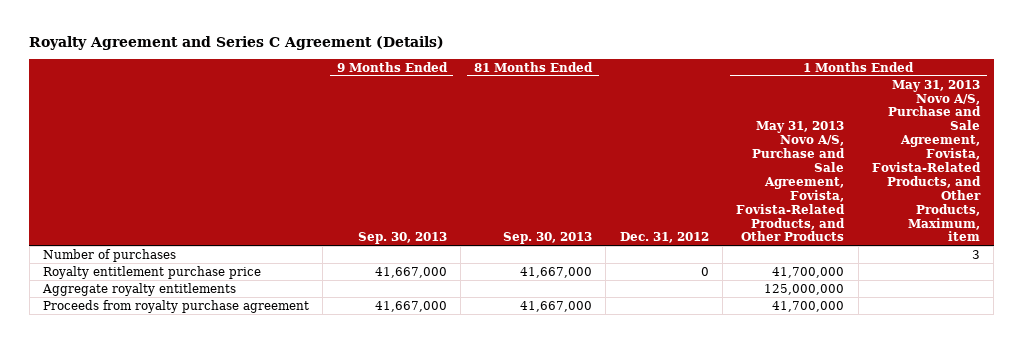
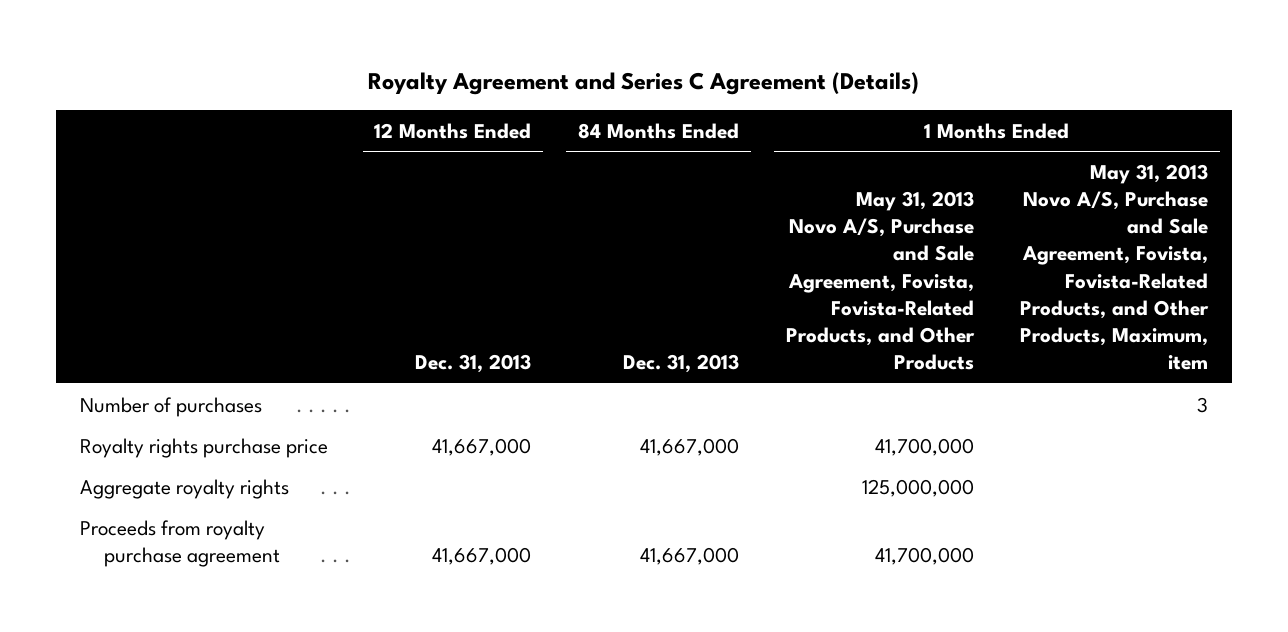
- | 9 Months Ended Sep. 30, 2013 | 81 Months Ended Sep. 30, 2013 | Dec. 31, 2012 | 1 Months Ended May 31, 2013 Novo A/S, Purchase and Sale Agreement, Fovista, Fovista-Related Products, and Other Products | 1 Months Ended May 31, 2013 Novo A/S, Purchase and Sale Agreement, Fovista, Fovista-Related Products, and Other Products, Maximum, item
+ | 12 Months Ended Dec. 31, 2013 | 84 Months Ended Dec. 31, 2013 | 1 Months Ended May 31, 2013 Novo A/S, Purchase and Sale Agreement, Fovista, Fovista-Related Products, and Other Products | 1 Months Ended May 31, 2013 Novo A/S, Purchase and Sale Agreement, Fovista, Fovista-Related Products, and Other Products, Maximum, item
- Royalty entitlement purchase price | 41,667,000 | 41,667,000 | 0 | 41,700,000 |
- Aggregate royalty entitlements | | | | 125,000,000 |
+ Royalty rights purchase price | 41,667,000 | 41,667,000 | 41,700,000 |
+ Aggregate royalty rights | | | 125,000,000 |

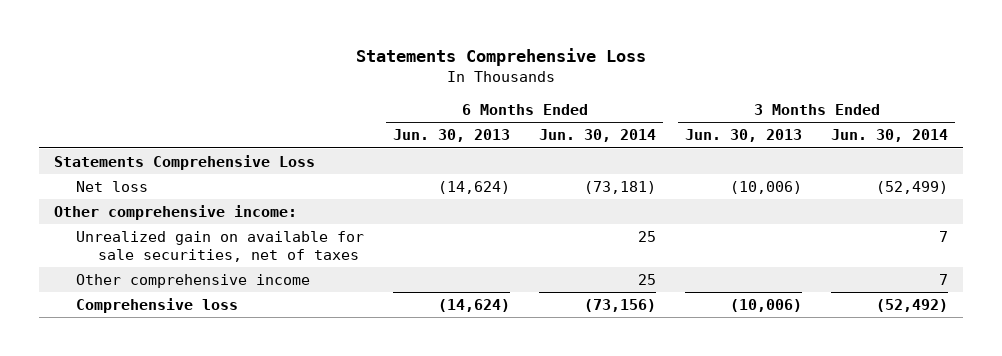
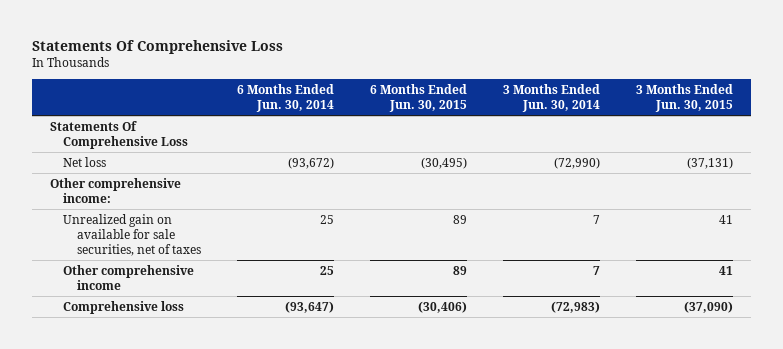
- Statements Comprehensive Loss
+ Statements Of Comprehensive Loss
- | 6 Months Ended Jun. 30, 2013 | 6 Months Ended Jun. 30, 2014 | 3 Months Ended Jun. 30, 2013 | 3 Months Ended Jun. 30, 2014
+ | 6 Months Ended Jun. 30, 2014 | 6 Months Ended Jun. 30, 2015 | 3 Months Ended Jun. 30, 2014 | 3 Months Ended Jun. 30, 2015
- Statements Comprehensive Loss
- Net loss | (14,624) | (73,181) | (10,006) | (52,499)
+ Statements Of Comprehensive Loss
+ Net loss | (93,672) | (30,495) | (72,990) | (37,131)
- Comprehensive loss | (14,624) | (73,156) | (10,006) | (52,492)
+ Comprehensive loss | (93,647) | (30,406) | (72,983) | (37,090)

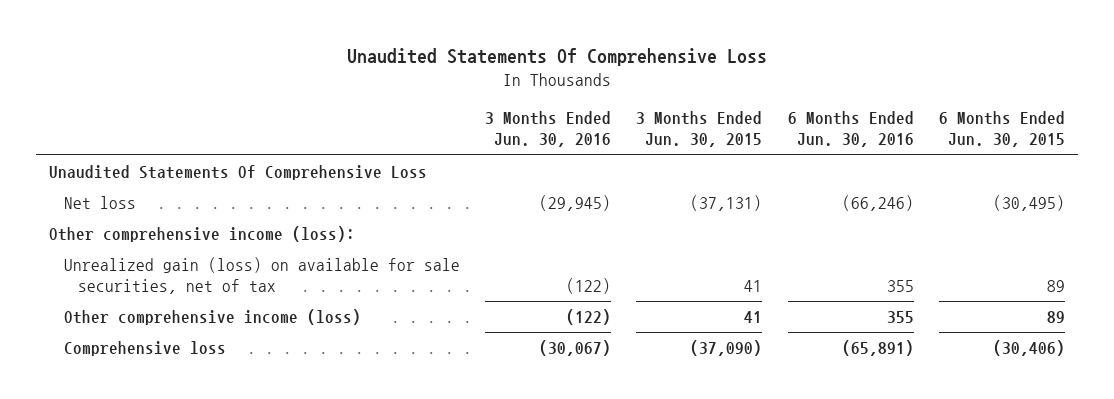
- Statements Of Comprehensive Loss
+ Unaudited Statements Of Comprehensive Loss
- | 6 Months Ended Jun. 30, 2014 | 6 Months Ended Jun. 30, 2015 | 3 Months Ended Jun. 30, 2014 | 3 Months Ended Jun. 30, 2015
+ | 3 Months Ended Jun. 30, 2016 | 3 Months Ended Jun. 30, 2015 | 6 Months Ended Jun. 30, 2016 | 6 Months Ended Jun. 30, 2015
- Statements Of Comprehensive Loss
+ Unaudited Statements Of Comprehensive Loss
- Other comprehensive income:
- Unrealized gain on available for sale securities, net of taxes | 25 | 89 | 7 | 41
- Other comprehensive income | 25 | 89 | 7 | 41
+ Other comprehensive income (loss):
+ Unrealized gain (loss) on available for sale securities, net of tax | (122) | 41 | 355 | 89
+ Other comprehensive income (loss) | (122) | 41 | 355 | 89

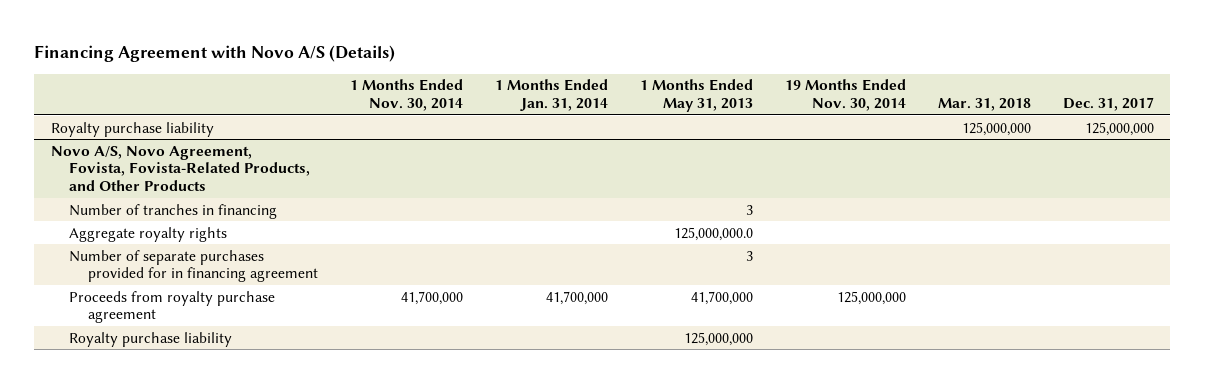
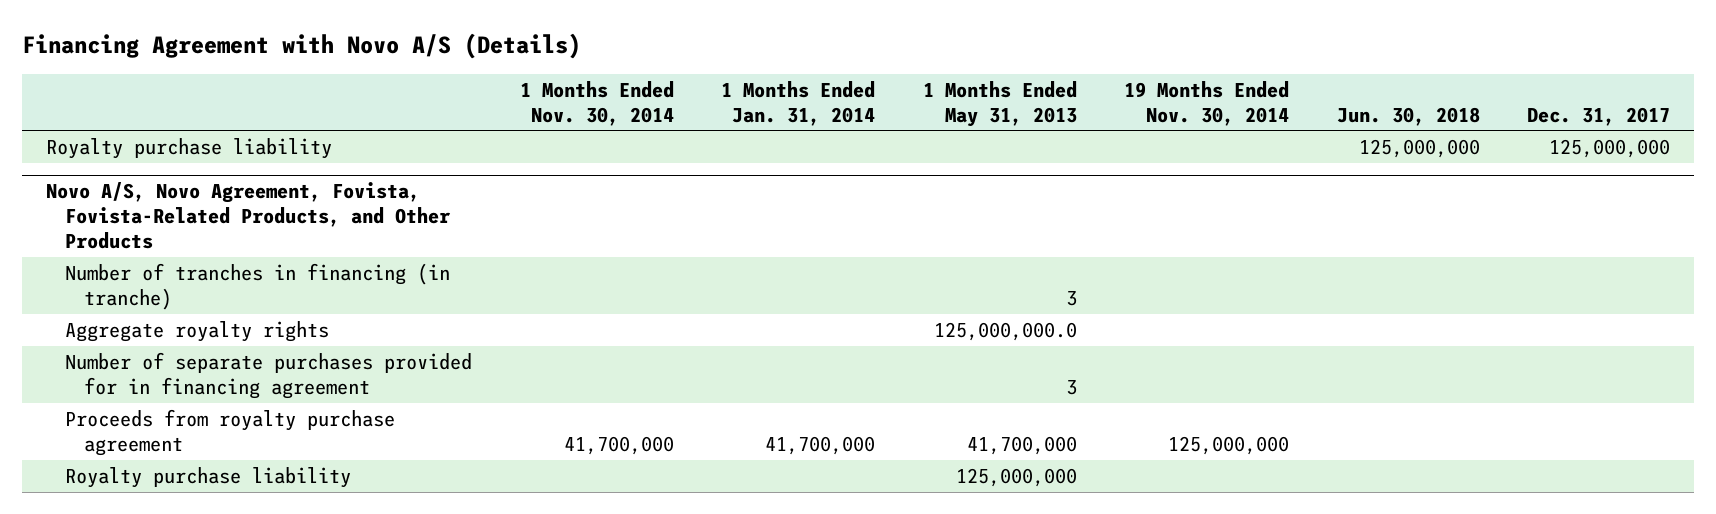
- | 1 Months Ended Nov. 30, 2014 | 1 Months Ended Jan. 31, 2014 | 1 Months Ended May 31, 2013 | 19 Months Ended Nov. 30, 2014 | Mar. 31, 2018 | Dec. 31, 2017
+ | 1 Months Ended Nov. 30, 2014 | 1 Months Ended Jan. 31, 2014 | 1 Months Ended May 31, 2013 | 19 Months Ended Nov. 30, 2014 | Jun. 30, 2018 | Dec. 31, 2017
@ Novo A/S, Novo Agreement, Fovista, Fovista-Related Products, and Other Products
- Number of tranches in financing | | | 3 | | |
+ Number of tranches in financing (in tranche) | | | 3 | | |

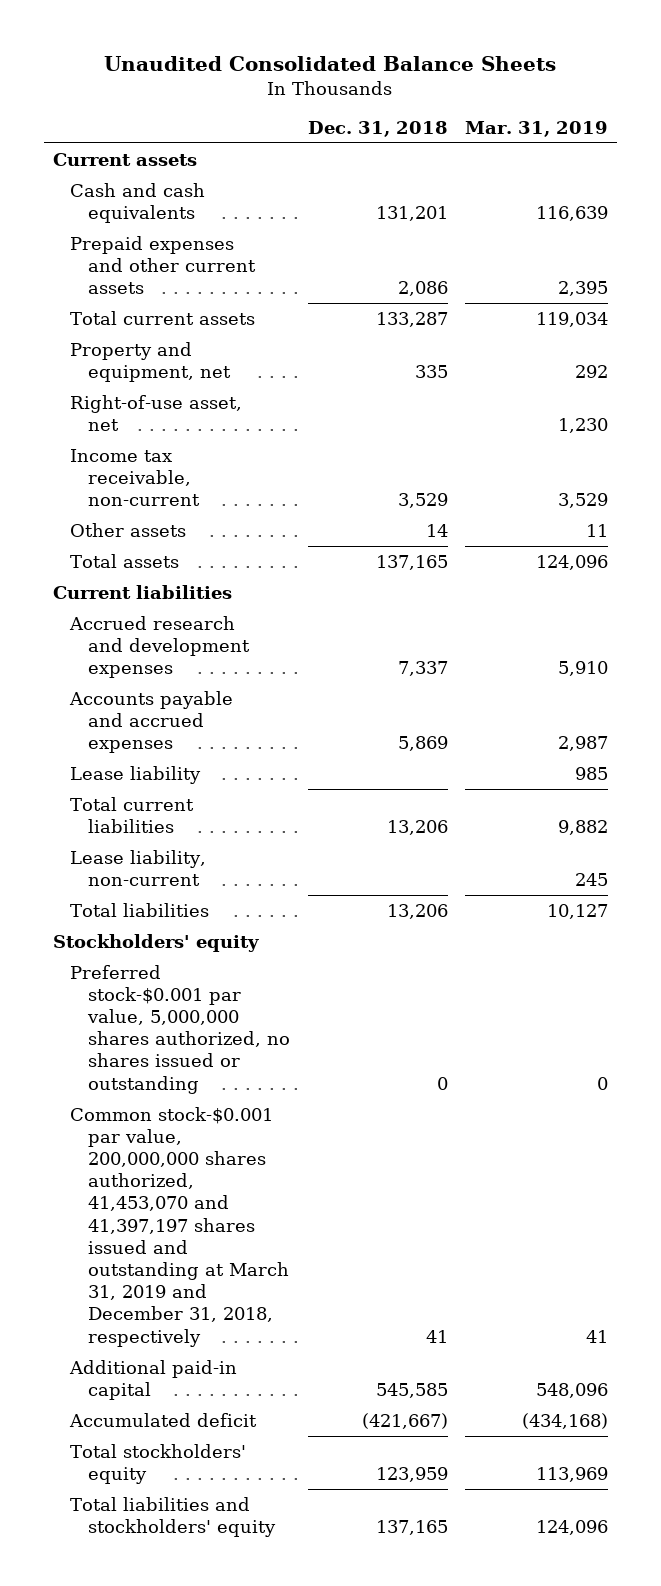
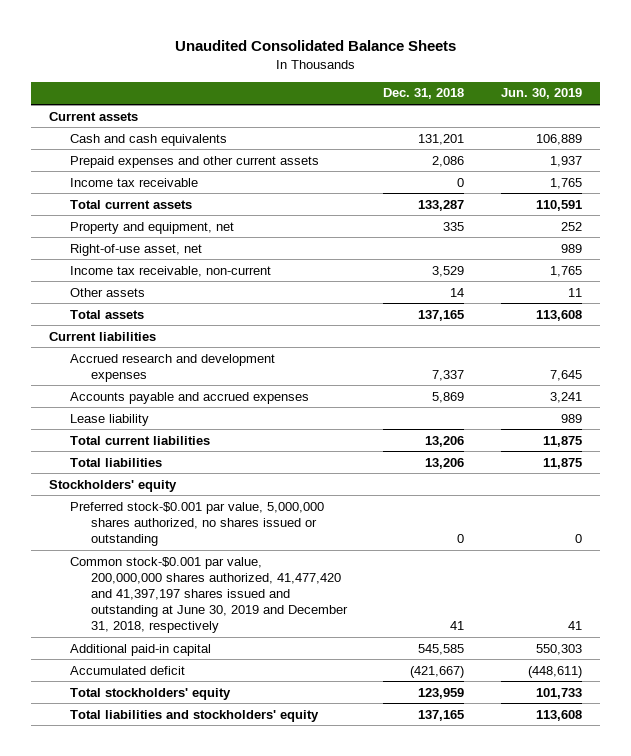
- | Dec. 31, 2018 | Mar. 31, 2019
+ | Dec. 31, 2018 | Jun. 30, 2019
+ Income tax receivable | 0 | 1,765
- Lease liability, non-current | | 245
- Common stock-$0.001 par value, 200,000,000 shares authorized, 41,453,070 and 41,397,197 shares issued and outstanding at March 31, 2019 and December 31, 2018, respectively | 41 | 41
+ Common stock-$0.001 par value, 200,000,000 shares authorized, 41,477,420 and 41,397,197 shares issued and outstanding at June 30, 2019 and December 31, 2018, respectively | 41 | 41

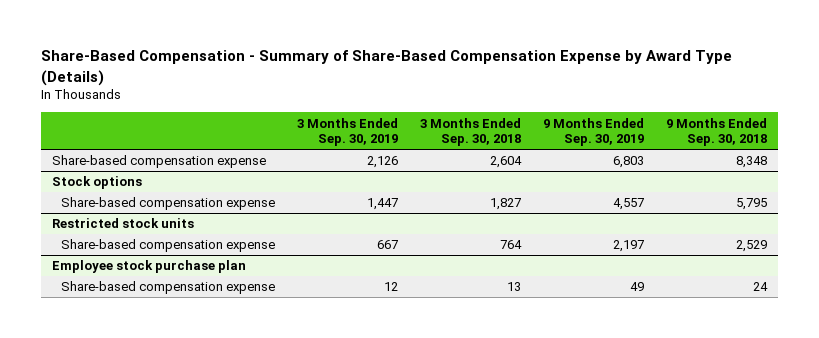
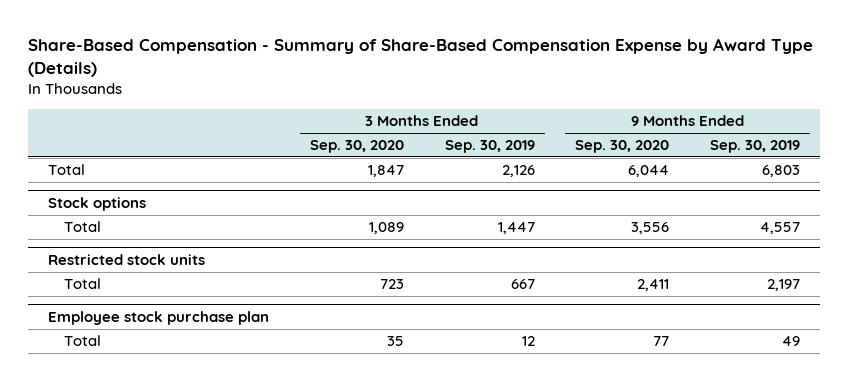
- | 3 Months Ended Sep. 30, 2019 | 3 Months Ended Sep. 30, 2018 | 9 Months Ended Sep. 30, 2019 | 9 Months Ended Sep. 30, 2018
+ | 3 Months Ended Sep. 30, 2020 | 3 Months Ended Sep. 30, 2019 | 9 Months Ended Sep. 30, 2020 | 9 Months Ended Sep. 30, 2019
- Share-based compensation expense | 2,126 | 2,604 | 6,803 | 8,348
+ Total | 1,847 | 2,126 | 6,044 | 6,803
@ Stock options
- Share-based compensation expense | 1,447 | 1,827 | 4,557 | 5,795
+ Total | 1,089 | 1,447 | 3,556 | 4,557
@ Restricted stock units
- Share-based compensation expense | 667 | 764 | 2,197 | 2,529
+ Total | 723 | 667 | 2,411 | 2,197
@ Employee stock purchase plan
- Share-based compensation expense | 12 | 13 | 49 | 24
+ Total | 35 | 12 | 77 | 49

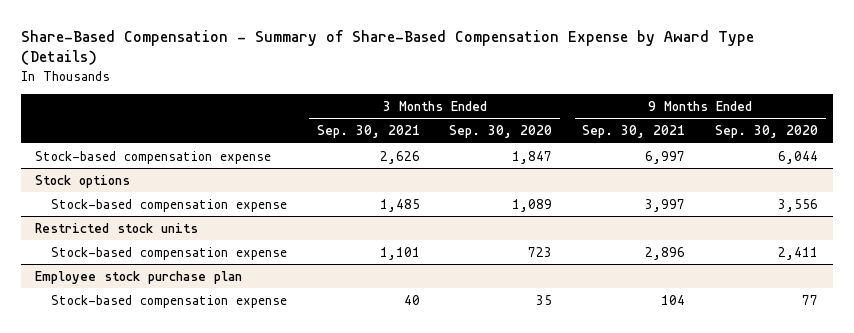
- | 3 Months Ended Sep. 30, 2020 | 3 Months Ended Sep. 30, 2019 | 9 Months Ended Sep. 30, 2020 | 9 Months Ended Sep. 30, 2019
+ | 3 Months Ended Sep. 30, 2021 | 3 Months Ended Sep. 30, 2020 | 9 Months Ended Sep. 30, 2021 | 9 Months Ended Sep. 30, 2020
- Total | 1,847 | 2,126 | 6,044 | 6,803
+ Stock-based compensation expense | 2,626 | 1,847 | 6,997 | 6,044
@ Stock options
- Total | 1,089 | 1,447 | 3,556 | 4,557
+ Stock-based compensation expense | 1,485 | 1,089 | 3,997 | 3,556
@ Restricted stock units
- Total | 723 | 667 | 2,411 | 2,197
+ Stock-based compensation expense | 1,101 | 723 | 2,896 | 2,411
@ Employee stock purchase plan
- Total | 35 | 12 | 77 | 49
+ Stock-based compensation expense | 40 | 35 | 104 | 77

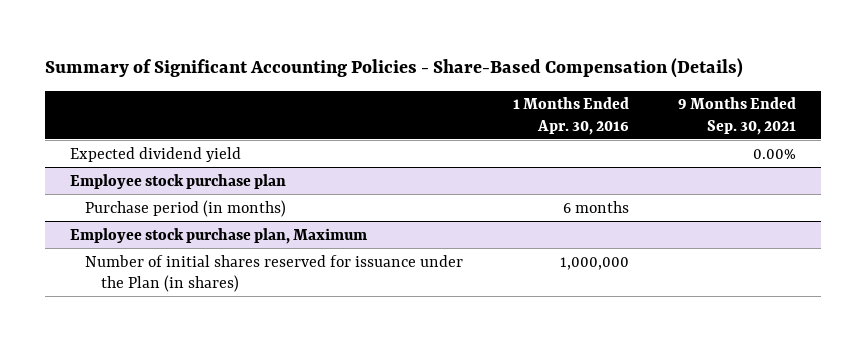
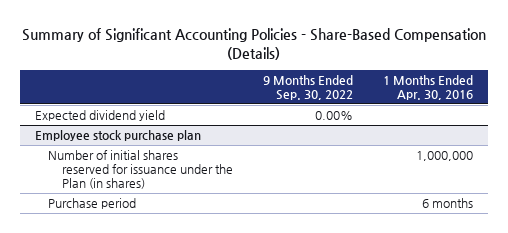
- | 1 Months Ended Apr. 30, 2016 | 9 Months Ended Sep. 30, 2021
+ | 9 Months Ended Sep. 30, 2022 | 1 Months Ended Apr. 30, 2016
@ Employee stock purchase plan
- Purchase period (in months) | 6 months |
- Employee stock purchase plan, Maximum
@ Employee stock purchase plan
+ Purchase period | | 6 months

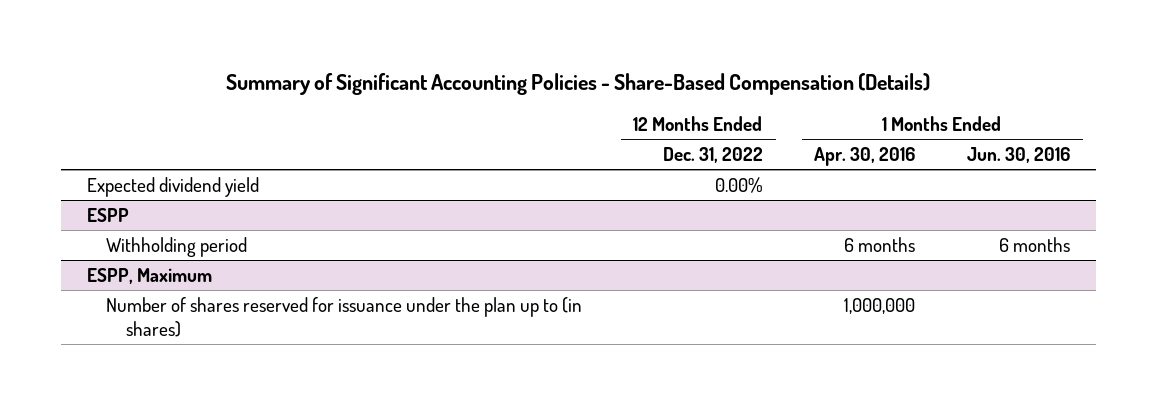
- | 9 Months Ended Sep. 30, 2022 | 1 Months Ended Apr. 30, 2016
+ | 12 Months Ended Dec. 31, 2022 | 1 Months Ended Apr. 30, 2016 | 1 Months Ended Jun. 30, 2016
- Employee stock purchase plan
- Number of initial shares reserved for issuance under the Plan (in shares) | | 1,000,000
- Purchase period | | 6 months
+ ESPP
+ Withholding period | | 6 months | 6 months
+ ESPP, Maximum
+ Number of shares reserved for issuance under the plan up to (in shares) | | 1,000,000 |

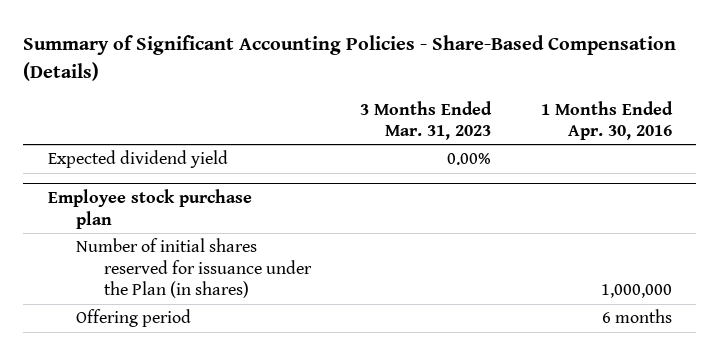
- | 12 Months Ended Dec. 31, 2022 | 1 Months Ended Apr. 30, 2016 | 1 Months Ended Jun. 30, 2016
+ | 3 Months Ended Mar. 31, 2023 | 1 Months Ended Apr. 30, 2016
- ESPP
- Withholding period | | 6 months | 6 months
- ESPP, Maximum
- Number of shares reserved for issuance under the plan up to (in shares) | | 1,000,000 |
+ Employee stock purchase plan
+ Number of initial shares reserved for issuance under the Plan (in shares) | | 1,000,000
+ Offering period | | 6 months

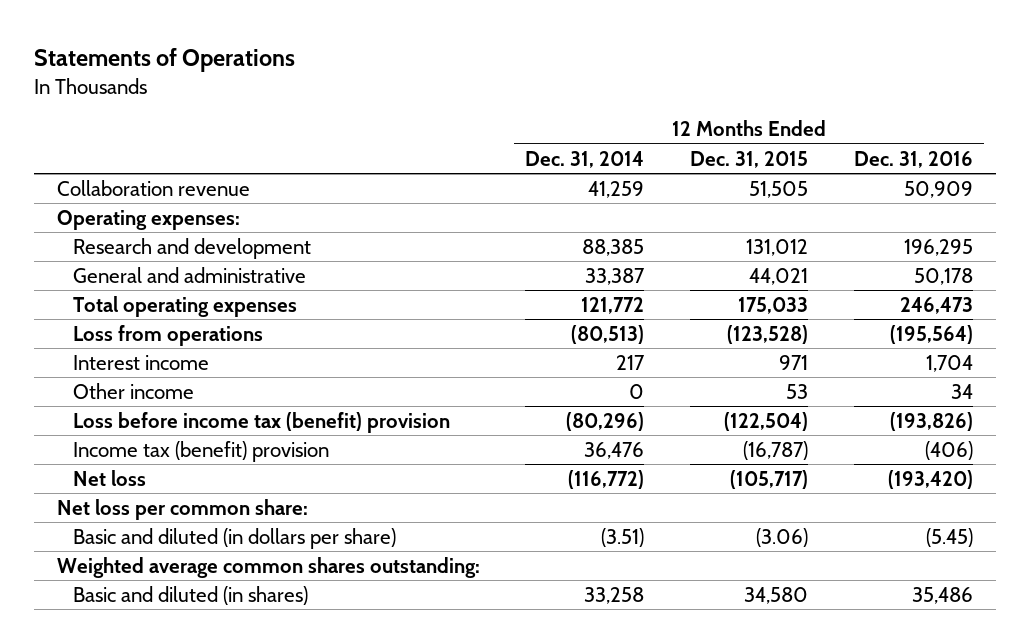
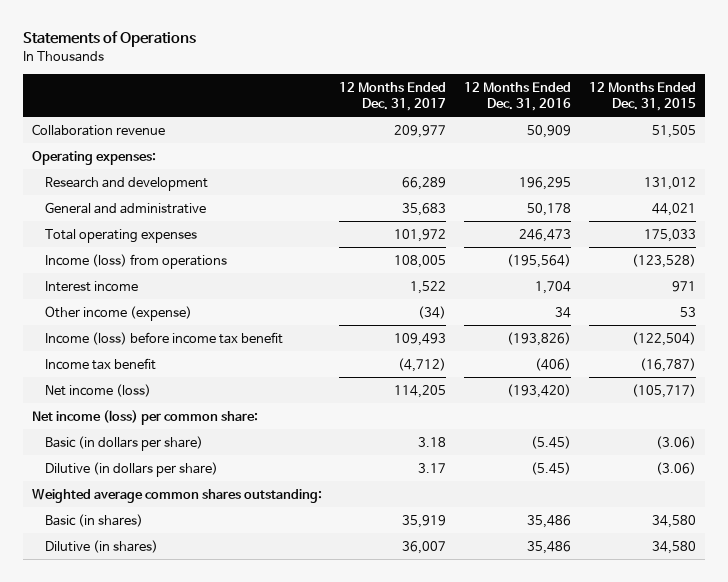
- | 12 Months Ended Dec. 31, 2014 | 12 Months Ended Dec. 31, 2015 | 12 Months Ended Dec. 31, 2016
+ | 12 Months Ended Dec. 31, 2017 | 12 Months Ended Dec. 31, 2016 | 12 Months Ended Dec. 31, 2015
- Loss from operations | (80,513) | (123,528) | (195,564)
+ Income (loss) from operations | 108,005 | (195,564) | (123,528)
- Other income | 0 | 53 | 34
- Loss before income tax (benefit) provision | (80,296) | (122,504) | (193,826)
- Income tax (benefit) provision | 36,476 | (16,787) | (406)
- Net loss | (116,772) | (105,717) | (193,420)
- Net loss per common share:
- Basic and diluted (in dollars per share) | (3.51) | (3.06) | (5.45)
+ Other income (expense) | (34) | 34 | 53
+ Income (loss) before income tax benefit | 109,493 | (193,826) | (122,504)
+ Income tax benefit | (4,712) | (406) | (16,787)
+ Net income (loss) | 114,205 | (193,420) | (105,717)
+ Net income (loss) per common share:
+ Basic (in dollars per share) | 3.18 | (5.45) | (3.06)
+ Dilutive (in dollars per share) | 3.17 | (5.45) | (3.06)
- Basic and diluted (in shares) | 33,258 | 34,580 | 35,486
+ Basic (in shares) | 35,919 | 35,486 | 34,580
+ Dilutive (in shares) | 36,007 | 35,486 | 34,580

